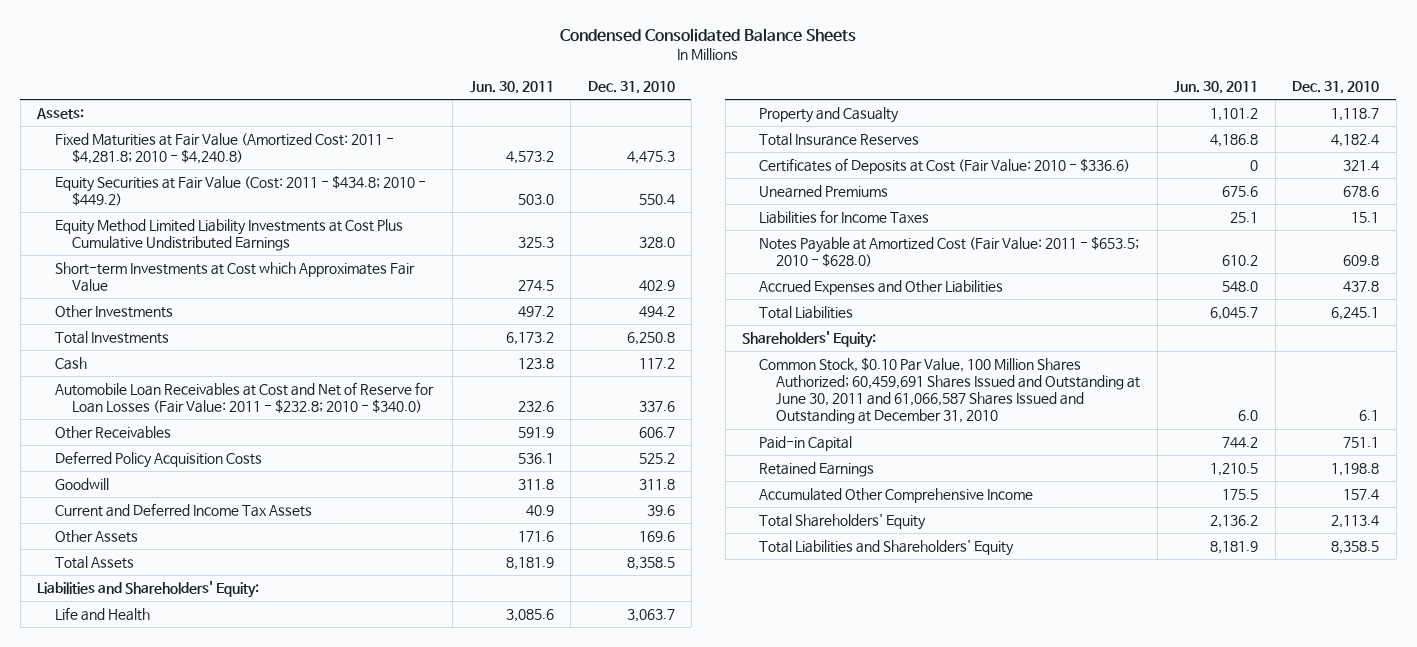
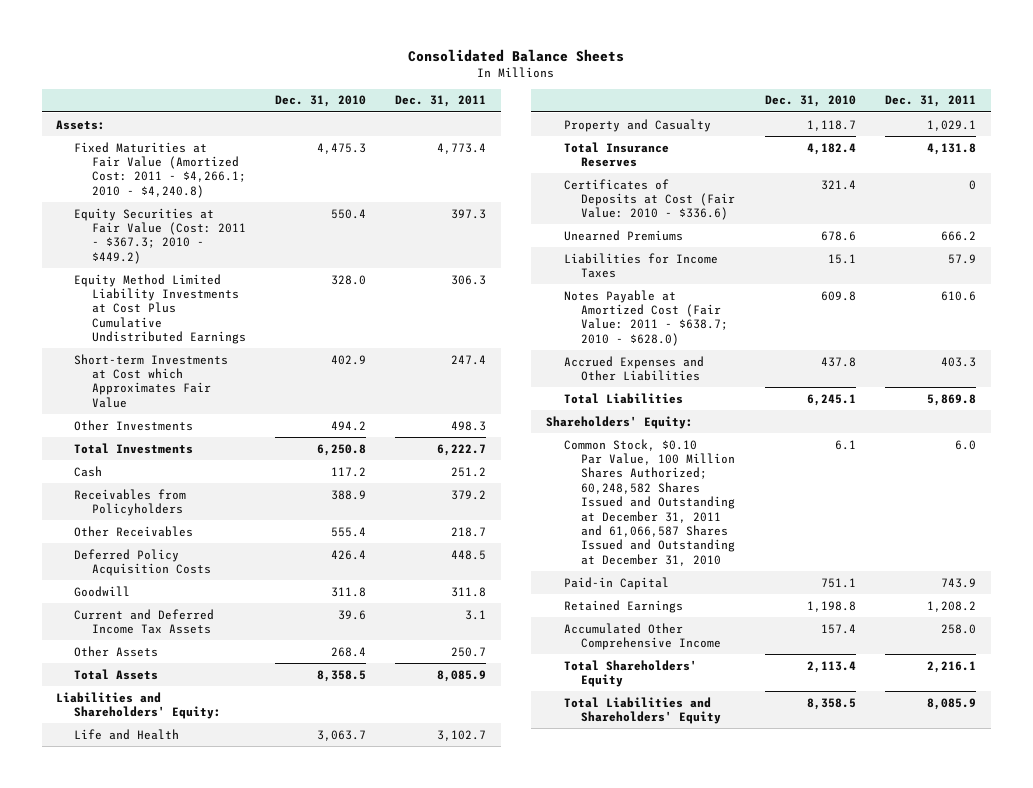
- Condensed Consolidated Balance Sheets
+ Consolidated Balance Sheets
- | Jun. 30, 2011 | Dec. 31, 2010
+ | Dec. 31, 2010 | Dec. 31, 2011
- Fixed Maturities at Fair Value (Amortized Cost: 2011 - $4,281.8; 2010 - $4,240.8) | 4,573.2 | 4,475.3
- Equity Securities at Fair Value (Cost: 2011 - $434.8; 2010 - $449.2) | 503.0 | 550.4
+ Fixed Maturities at Fair Value (Amortized Cost: 2011 - $4,266.1; 2010 - $4,240.8) | 4,475.3 | 4,773.4
+ Equity Securities at Fair Value (Cost: 2011 - $367.3; 2010 - $449.2) | 550.4 | 397.3
- Automobile Loan Receivables at Cost and Net of Reserve for Loan Losses (Fair Value: 2011 - $232.8; 2010 - $340.0) | 232.6 | 337.6
- Other Receivables | 591.9 | 606.7
- Deferred Policy Acquisition Costs | 536.1 | 525.2
+ Receivables from Policyholders | 388.9 | 379.2
+ Other Receivables | 555.4 | 218.7
+ Deferred Policy Acquisition Costs | 426.4 | 448.5
- Other Assets | 171.6 | 169.6
+ Other Assets | 268.4 | 250.7
- Notes Payable at Amortized Cost (Fair Value: 2011 - $653.5; 2010 - $628.0) | 610.2 | 609.8
+ Notes Payable at Amortized Cost (Fair Value: 2011 - $638.7; 2010 - $628.0) | 609.8 | 610.6
- Common Stock, $0.10 Par Value, 100 Million Shares Authorized; 60,459,691 Shares Issued and Outstanding at June 30, 2011 and 61,066,587 Shares Issued and Outstanding at December 31, 2010 | 6.0 | 6.1
+ Common Stock, $0.10 Par Value, 100 Million Shares Authorized; 60,248,582 Shares Issued and Outstanding at December 31, 2011 and 61,066,587 Shares Issued and Outstanding at December 31, 2010 | 6.1 | 6.0

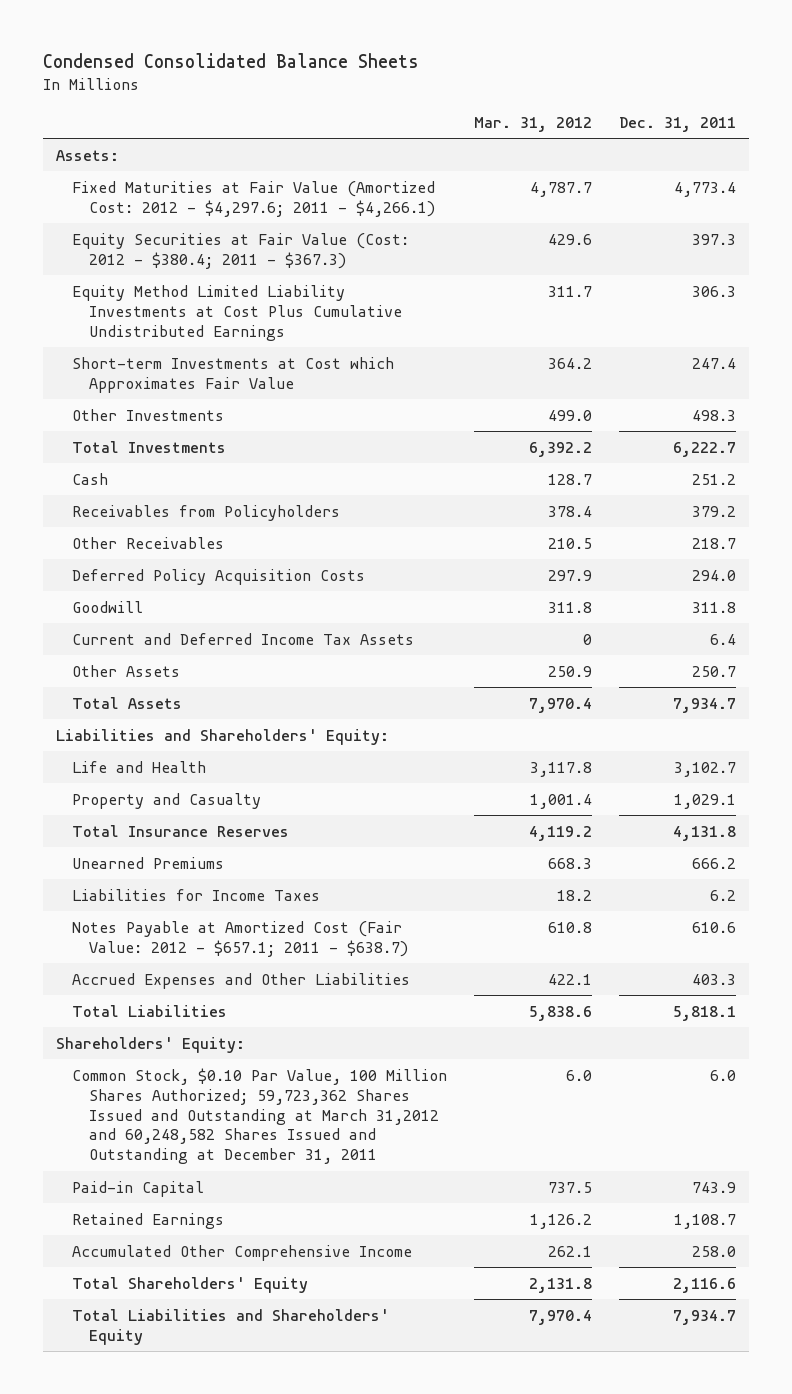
- Consolidated Balance Sheets
+ Condensed Consolidated Balance Sheets
- | Dec. 31, 2010 | Dec. 31, 2011
+ | Mar. 31, 2012 | Dec. 31, 2011
- Fixed Maturities at Fair Value (Amortized Cost: 2011 - $4,266.1; 2010 - $4,240.8) | 4,475.3 | 4,773.4
- Equity Securities at Fair Value (Cost: 2011 - $367.3; 2010 - $449.2) | 550.4 | 397.3
+ Fixed Maturities at Fair Value (Amortized Cost: 2012 - $4,297.6; 2011 - $4,266.1) | 4,787.7 | 4,773.4
+ Equity Securities at Fair Value (Cost: 2012 - $380.4; 2011 - $367.3) | 429.6 | 397.3
- Deferred Policy Acquisition Costs | 426.4 | 448.5
+ Deferred Policy Acquisition Costs | 297.9 | 294.0
- Current and Deferred Income Tax Assets | 39.6 | 3.1
+ Current and Deferred Income Tax Assets | 0 | 6.4
- Total Assets | 8,358.5 | 8,085.9
+ Total Assets | 7,970.4 | 7,934.7
- Certificates of Deposits at Cost (Fair Value: 2010 - $336.6) | 321.4 | 0
- Liabilities for Income Taxes | 15.1 | 57.9
- Notes Payable at Amortized Cost (Fair Value: 2011 - $638.7; 2010 - $628.0) | 609.8 | 610.6
+ Liabilities for Income Taxes | 18.2 | 6.2
+ Notes Payable at Amortized Cost (Fair Value: 2012 - $657.1; 2011 - $638.7) | 610.8 | 610.6
- Total Liabilities | 6,245.1 | 5,869.8
+ Total Liabilities | 5,838.6 | 5,818.1
- Common Stock, $0.10 Par Value, 100 Million Shares Authorized; 60,248,582 Shares Issued and Outstanding at December 31, 2011 and 61,066,587 Shares Issued and Outstanding at December 31, 2010 | 6.1 | 6.0
+ Common Stock, $0.10 Par Value, 100 Million Shares Authorized; 59,723,362 Shares Issued and Outstanding at March 31,2012 and 60,248,582 Shares Issued and Outstanding at December 31, 2011 | 6.0 | 6.0
- Retained Earnings | 1,198.8 | 1,208.2
+ Retained Earnings | 1,126.2 | 1,108.7
- Total Shareholders' Equity | 2,113.4 | 2,216.1
- Total Liabilities and Shareholders' Equity | 8,358.5 | 8,085.9
+ Total Shareholders' Equity | 2,131.8 | 2,116.6
+ Total Liabilities and Shareholders' Equity | 7,970.4 | 7,934.7

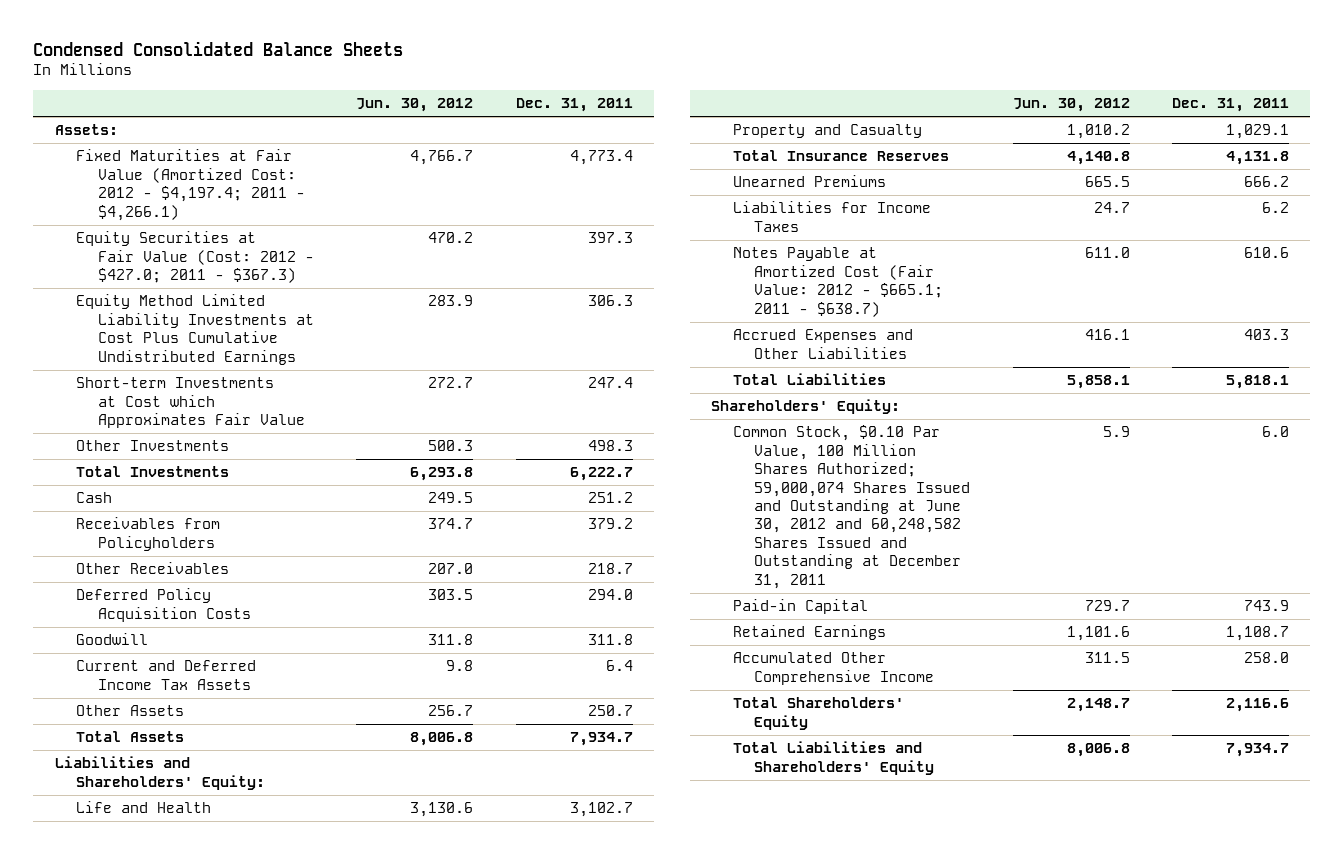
- | Mar. 31, 2012 | Dec. 31, 2011
+ | Jun. 30, 2012 | Dec. 31, 2011
- Fixed Maturities at Fair Value (Amortized Cost: 2012 - $4,297.6; 2011 - $4,266.1) | 4,787.7 | 4,773.4
- Equity Securities at Fair Value (Cost: 2012 - $380.4; 2011 - $367.3) | 429.6 | 397.3
+ Fixed Maturities at Fair Value (Amortized Cost: 2012 - $4,197.4; 2011 - $4,266.1) | 4,766.7 | 4,773.4
+ Equity Securities at Fair Value (Cost: 2012 - $427.0; 2011 - $367.3) | 470.2 | 397.3
- Notes Payable at Amortized Cost (Fair Value: 2012 - $657.1; 2011 - $638.7) | 610.8 | 610.6
+ Notes Payable at Amortized Cost (Fair Value: 2012 - $665.1; 2011 - $638.7) | 611.0 | 610.6
- Common Stock, $0.10 Par Value, 100 Million Shares Authorized; 59,723,362 Shares Issued and Outstanding at March 31,2012 and 60,248,582 Shares Issued and Outstanding at December 31, 2011 | 6.0 | 6.0
+ Common Stock, $0.10 Par Value, 100 Million Shares Authorized; 59,000,074 Shares Issued and Outstanding at June 30, 2012 and 60,248,582 Shares Issued and Outstanding at December 31, 2011 | 5.9 | 6.0

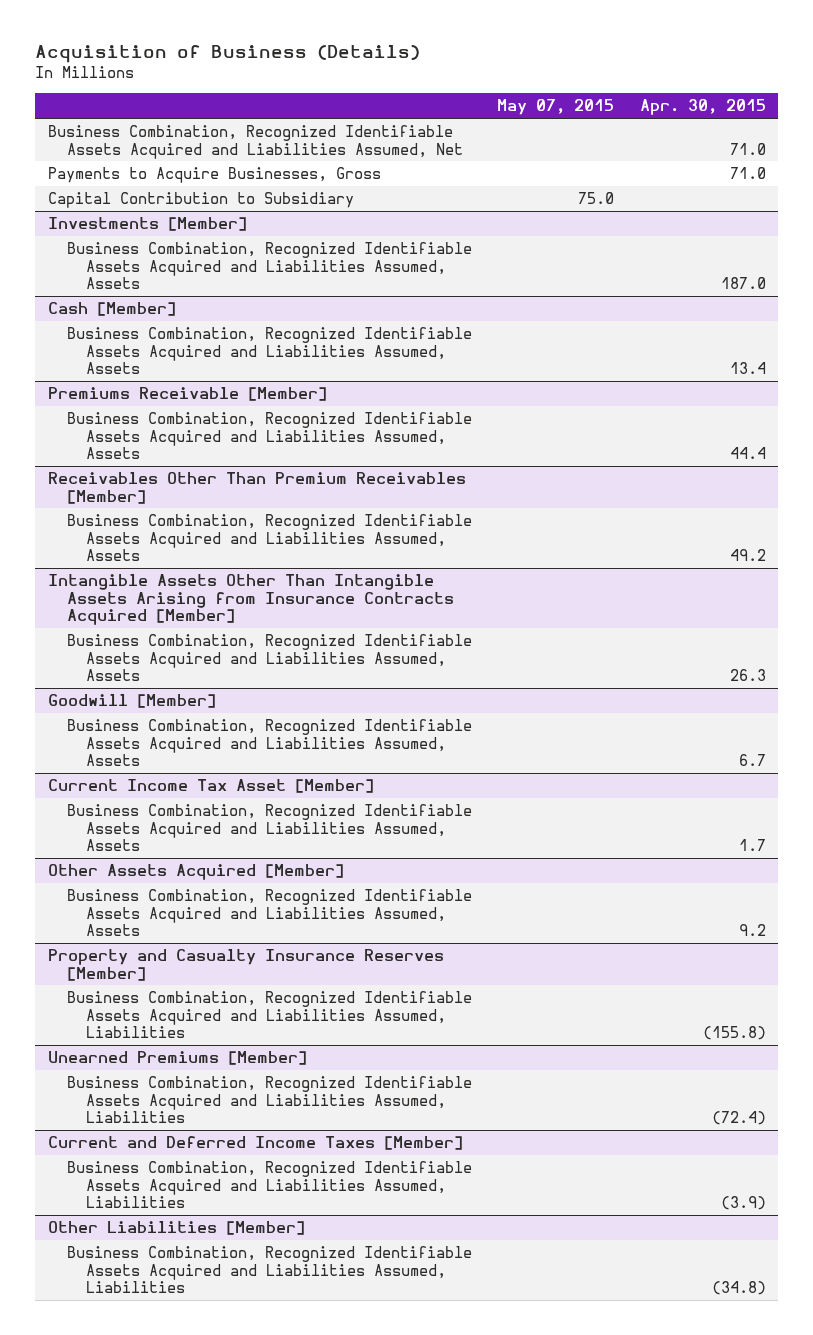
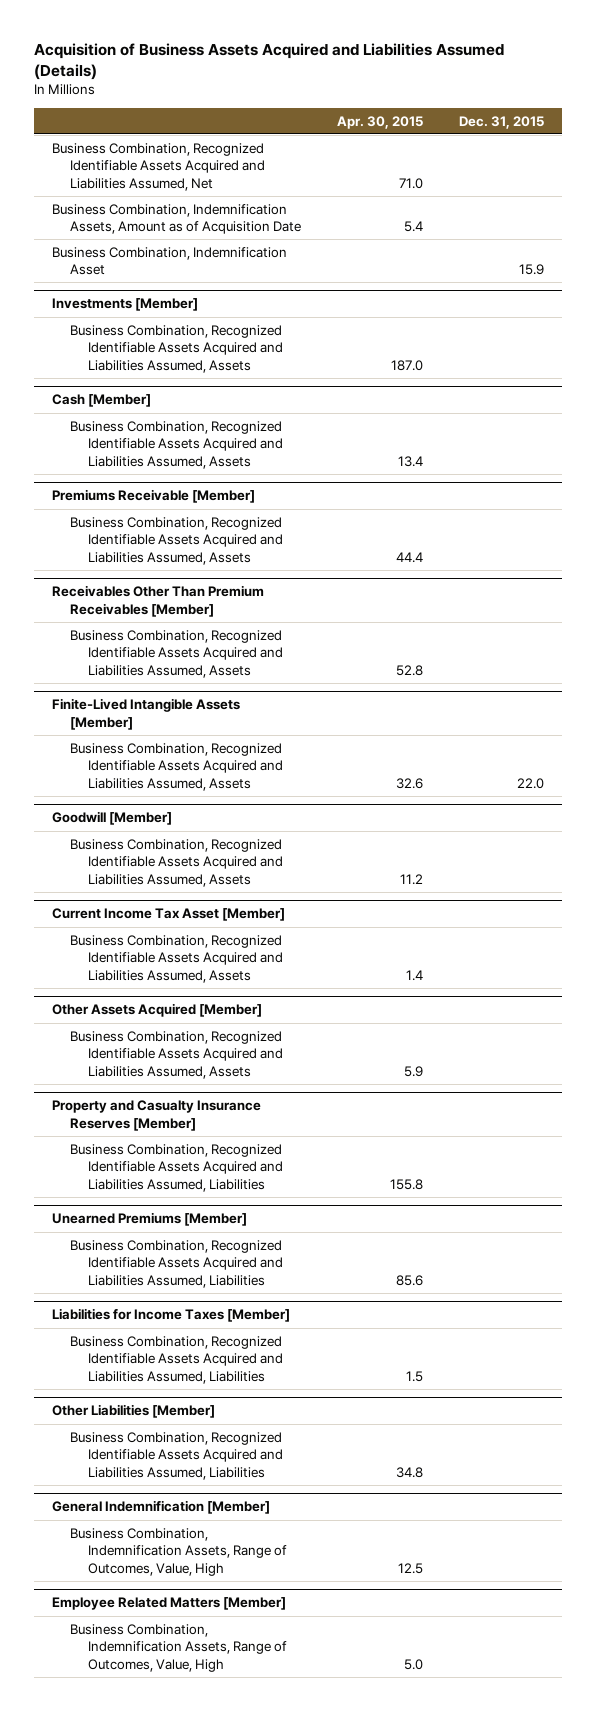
- Acquisition of Business (Details)
+ Acquisition of Business Assets Acquired and Liabilities Assumed (Details)
- | May 07, 2015 | Apr. 30, 2015
+ | Apr. 30, 2015 | Dec. 31, 2015
- Payments to Acquire Businesses, Gross | | 71.0
- Capital Contribution to Subsidiary | 75.0 |
+ Business Combination, Indemnification Assets, Amount as of Acquisition Date | 5.4 |
+ Business Combination, Indemnification Asset | | 15.9
@ Receivables Other Than Premium Receivables [Member]
- Business Combination, Recognized Identifiable Assets Acquired and Liabilities Assumed, Assets | | 49.2
- Intangible Assets Other Than Intangible Assets Arising from Insurance Contracts Acquired [Member]
- Business Combination, Recognized Identifiable Assets Acquired and Liabilities Assumed, Assets | | 26.3
@ Receivables Other Than Premium Receivables [Member]
+ Business Combination, Recognized Identifiable Assets Acquired and Liabilities Assumed, Assets | 52.8 |
+ Finite-Lived Intangible Assets [Member]
+ Business Combination, Recognized Identifiable Assets Acquired and Liabilities Assumed, Assets | 32.6 | 22.0
@ Goodwill [Member]
- Business Combination, Recognized Identifiable Assets Acquired and Liabilities Assumed, Assets | | 6.7
+ Business Combination, Recognized Identifiable Assets Acquired and Liabilities Assumed, Assets | 11.2 |
@ Current Income Tax Asset [Member]
- Business Combination, Recognized Identifiable Assets Acquired and Liabilities Assumed, Assets | | 1.7
+ Business Combination, Recognized Identifiable Assets Acquired and Liabilities Assumed, Assets | 1.4 |
@ Other Assets Acquired [Member]
- Business Combination, Recognized Identifiable Assets Acquired and Liabilities Assumed, Assets | | 9.2
+ Business Combination, Recognized Identifiable Assets Acquired and Liabilities Assumed, Assets | 5.9 |
@ Property and Casualty Insurance Reserves [Member]
- Business Combination, Recognized Identifiable Assets Acquired and Liabilities Assumed, Liabilities | | (155.8)
+ Business Combination, Recognized Identifiable Assets Acquired and Liabilities Assumed, Liabilities | 155.8 |
@ Unearned Premiums [Member]
- Business Combination, Recognized Identifiable Assets Acquired and Liabilities Assumed, Liabilities | | (72.4)
- Current and Deferred Income Taxes [Member]
- Business Combination, Recognized Identifiable Assets Acquired and Liabilities Assumed, Liabilities | | (3.9)
@ Unearned Premiums [Member]
+ Business Combination, Recognized Identifiable Assets Acquired and Liabilities Assumed, Liabilities | 85.6 |
+ Liabilities for Income Taxes [Member]
+ Business Combination, Recognized Identifiable Assets Acquired and Liabilities Assumed, Liabilities | 1.5 |
@ Other Liabilities [Member]
- Business Combination, Recognized Identifiable Assets Acquired and Liabilities Assumed, Liabilities | | (34.8)
+ Business Combination, Recognized Identifiable Assets Acquired and Liabilities Assumed, Liabilities | 34.8 |
+ General Indemnification [Member]
+ Business Combination, Indemnification Assets, Range of Outcomes, Value, High | 12.5 |
+ Employee Related Matters [Member]
+ Business Combination, Indemnification Assets, Range of Outcomes, Value, High | 5.0 |

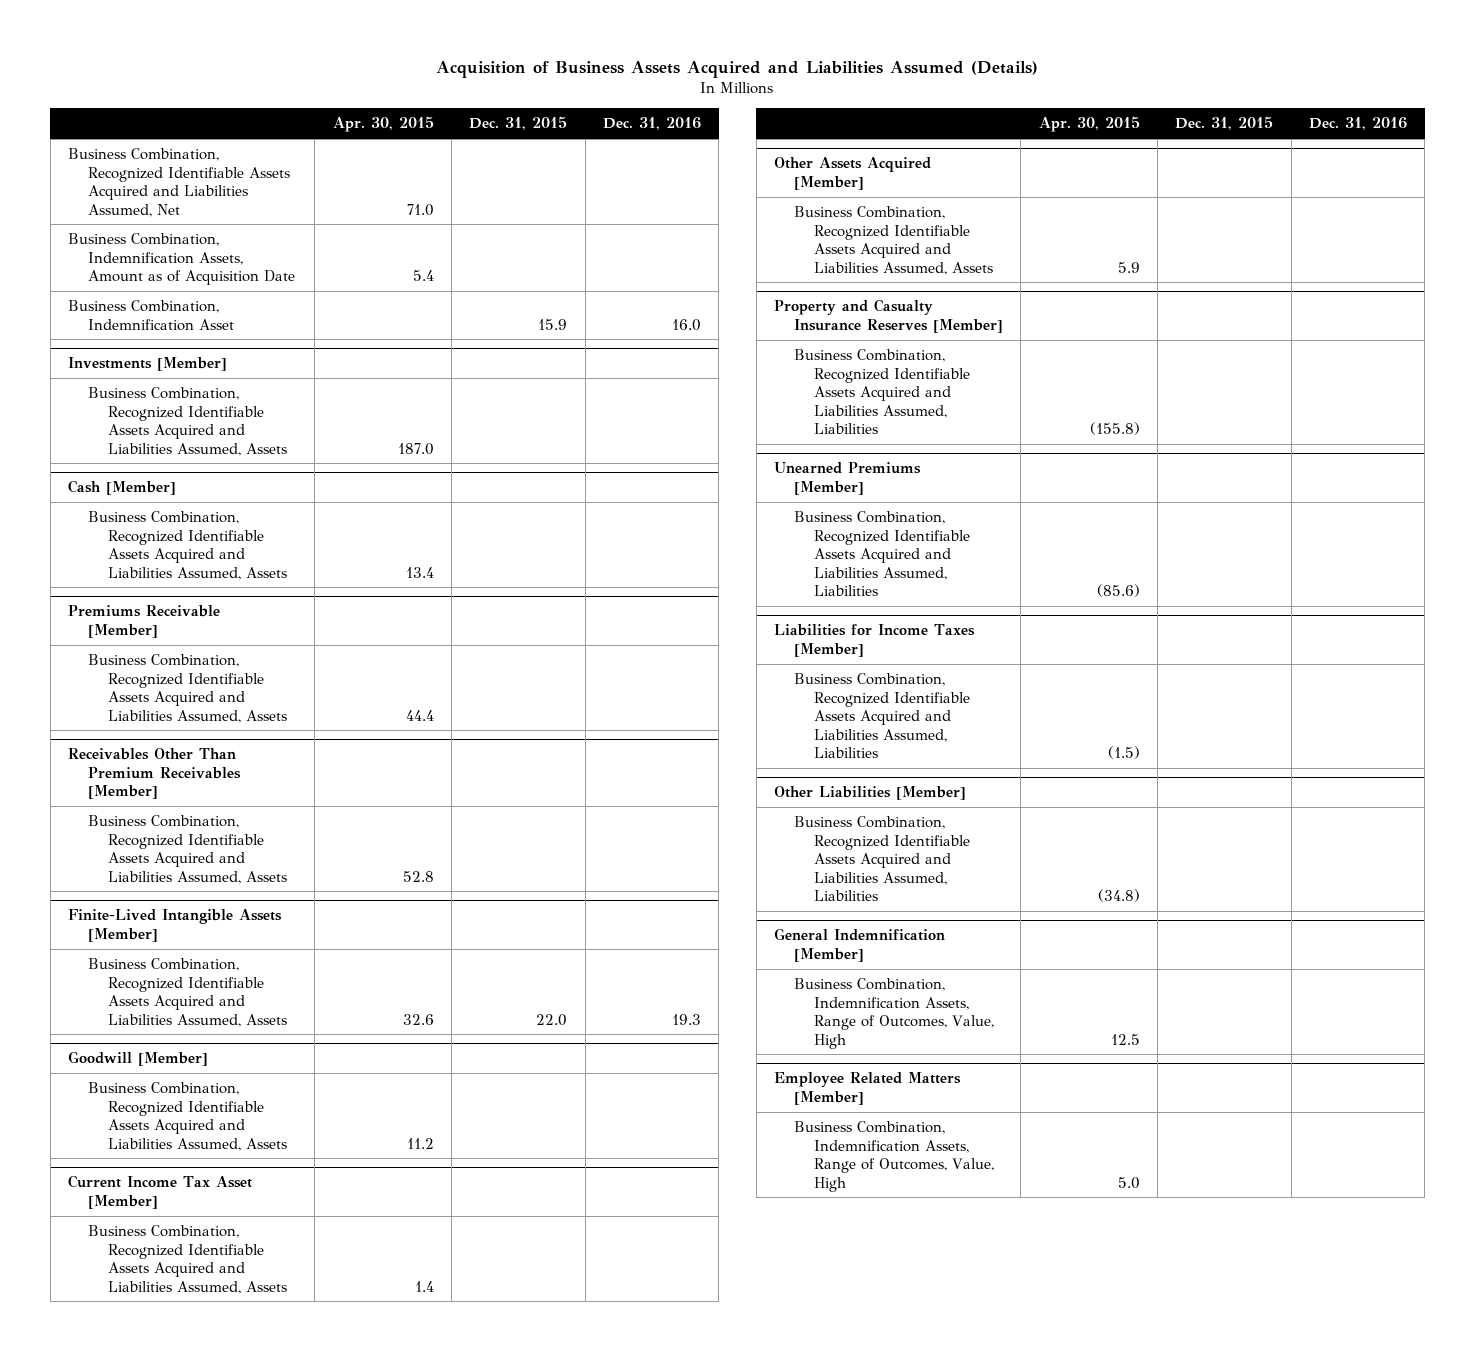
- | Apr. 30, 2015 | Dec. 31, 2015
+ | Apr. 30, 2015 | Dec. 31, 2015 | Dec. 31, 2016
@ Property and Casualty Insurance Reserves [Member]
- Business Combination, Recognized Identifiable Assets Acquired and Liabilities Assumed, Liabilities | 155.8 |
+ Business Combination, Recognized Identifiable Assets Acquired and Liabilities Assumed, Liabilities | (155.8) | |
@ Unearned Premiums [Member]
- Business Combination, Recognized Identifiable Assets Acquired and Liabilities Assumed, Liabilities | 85.6 |
+ Business Combination, Recognized Identifiable Assets Acquired and Liabilities Assumed, Liabilities | (85.6) | |
@ Liabilities for Income Taxes [Member]
- Business Combination, Recognized Identifiable Assets Acquired and Liabilities Assumed, Liabilities | 1.5 |
+ Business Combination, Recognized Identifiable Assets Acquired and Liabilities Assumed, Liabilities | (1.5) | |
@ Other Liabilities [Member]
- Business Combination, Recognized Identifiable Assets Acquired and Liabilities Assumed, Liabilities | 34.8 |
+ Business Combination, Recognized Identifiable Assets Acquired and Liabilities Assumed, Liabilities | (34.8) | |

